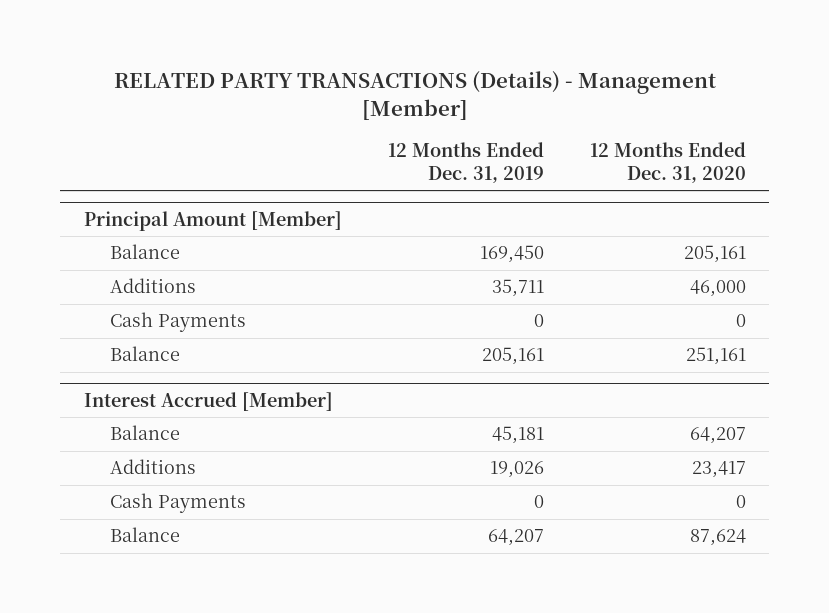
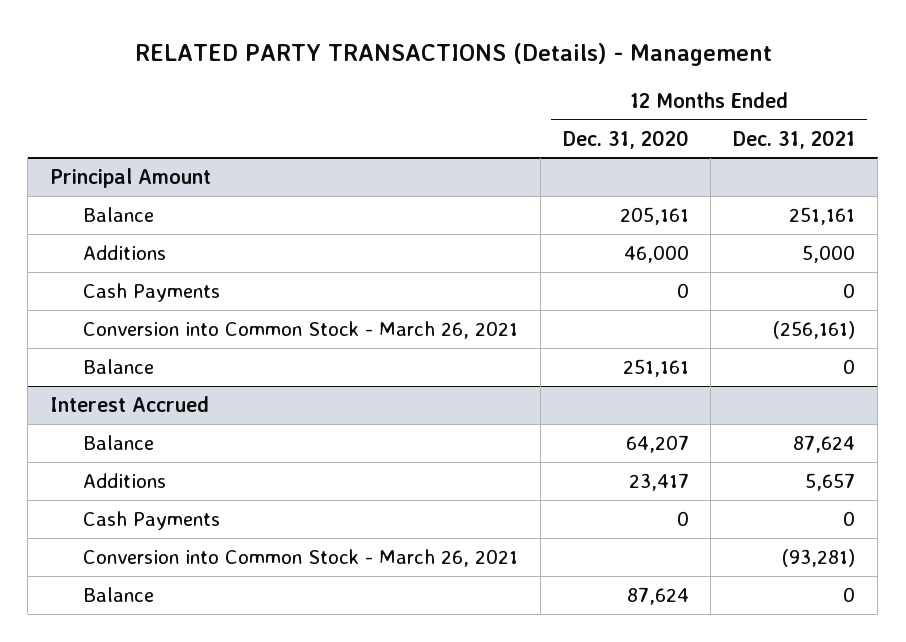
- RELATED PARTY TRANSACTIONS (Details) - Management [Member]
+ RELATED PARTY TRANSACTIONS (Details) - Management
- | 12 Months Ended Dec. 31, 2019 | 12 Months Ended Dec. 31, 2020
+ | 12 Months Ended Dec. 31, 2020 | 12 Months Ended Dec. 31, 2021
- Principal Amount [Member]
+ Principal Amount
+ Conversion into Common Stock - March 26, 2021 | | (256,161)
- Interest Accrued [Member]
+ Interest Accrued
+ Conversion into Common Stock - March 26, 2021 | | (93,281)

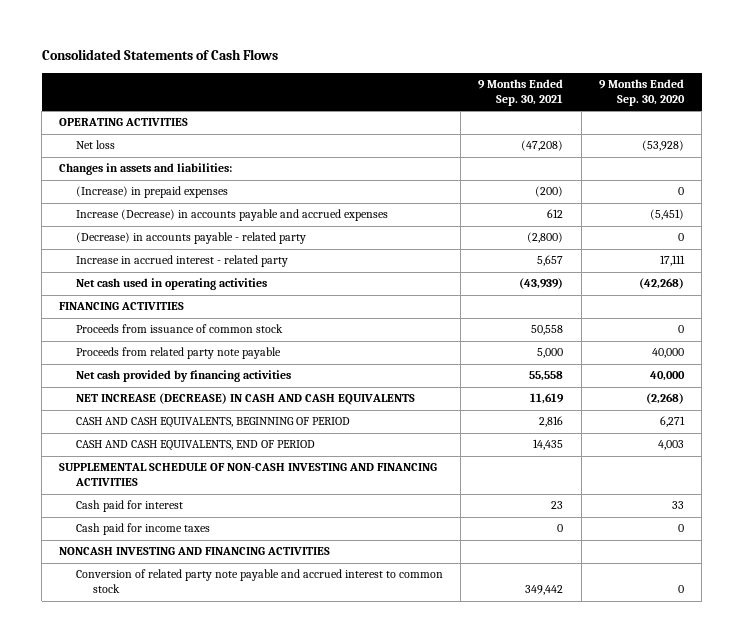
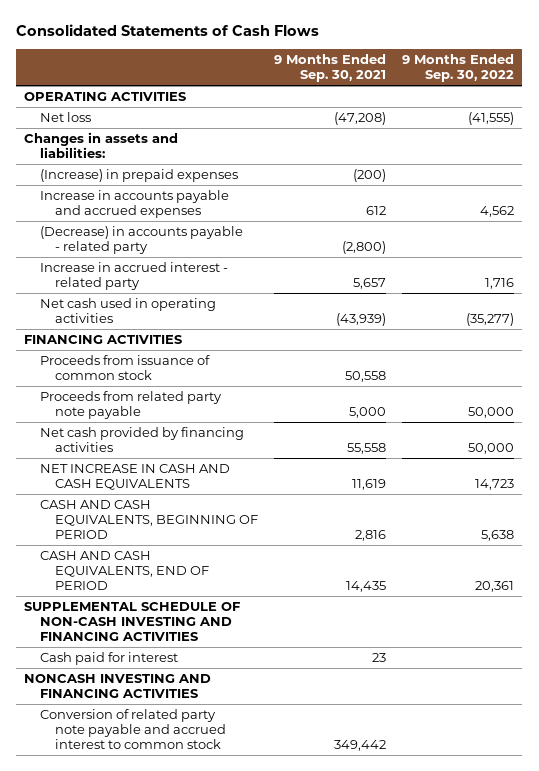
- | 9 Months Ended Sep. 30, 2021 | 9 Months Ended Sep. 30, 2020
+ | 9 Months Ended Sep. 30, 2021 | 9 Months Ended Sep. 30, 2022
- Increase (Decrease) in accounts payable and accrued expenses | 612 | (5,451)
+ Increase in accounts payable and accrued expenses | 612 | 4,562
- NET INCREASE (DECREASE) IN CASH AND CASH EQUIVALENTS | 11,619 | (2,268)
+ NET INCREASE IN CASH AND CASH EQUIVALENTS | 11,619 | 14,723
- Cash paid for income taxes | 0 | 0

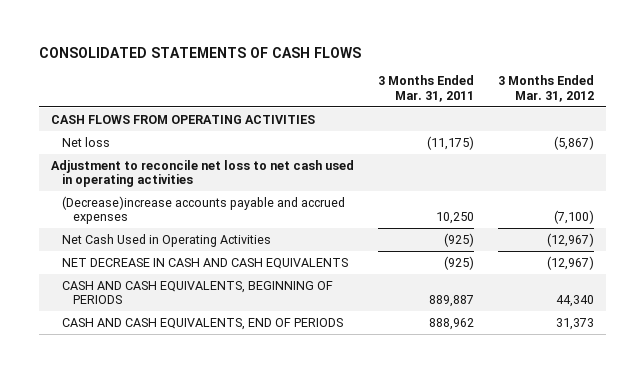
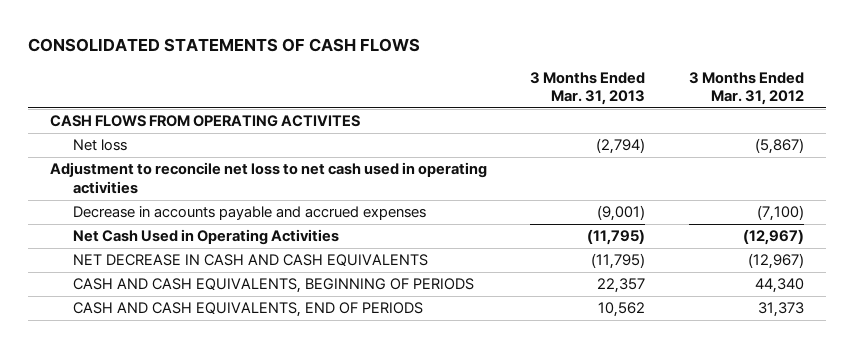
- | 3 Months Ended Mar. 31, 2011 | 3 Months Ended Mar. 31, 2012
+ | 3 Months Ended Mar. 31, 2013 | 3 Months Ended Mar. 31, 2012
- CASH FLOWS FROM OPERATING ACTIVITIES
+ CASH FLOWS FROM OPERATING ACTIVITES
- (Decrease)increase accounts payable and accrued expenses | 10,250 | (7,100)
+ Decrease in accounts payable and accrued expenses | (9,001) | (7,100)

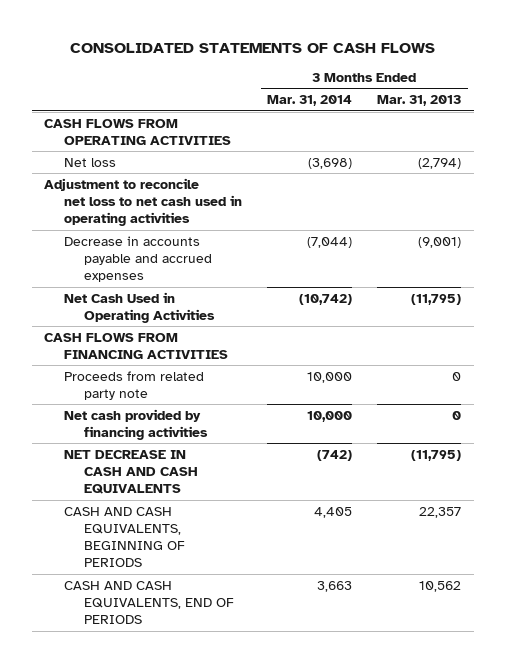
- | 3 Months Ended Mar. 31, 2013 | 3 Months Ended Mar. 31, 2012
+ | 3 Months Ended Mar. 31, 2014 | 3 Months Ended Mar. 31, 2013
- CASH FLOWS FROM OPERATING ACTIVITES
+ CASH FLOWS FROM OPERATING ACTIVITIES
+ CASH FLOWS FROM FINANCING ACTIVITIES
+ Proceeds from related party note | 10,000 | 0
+ Net cash provided by financing activities | 10,000 | 0

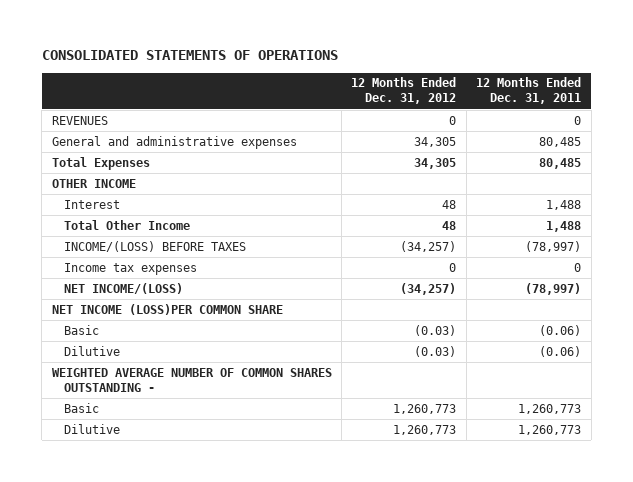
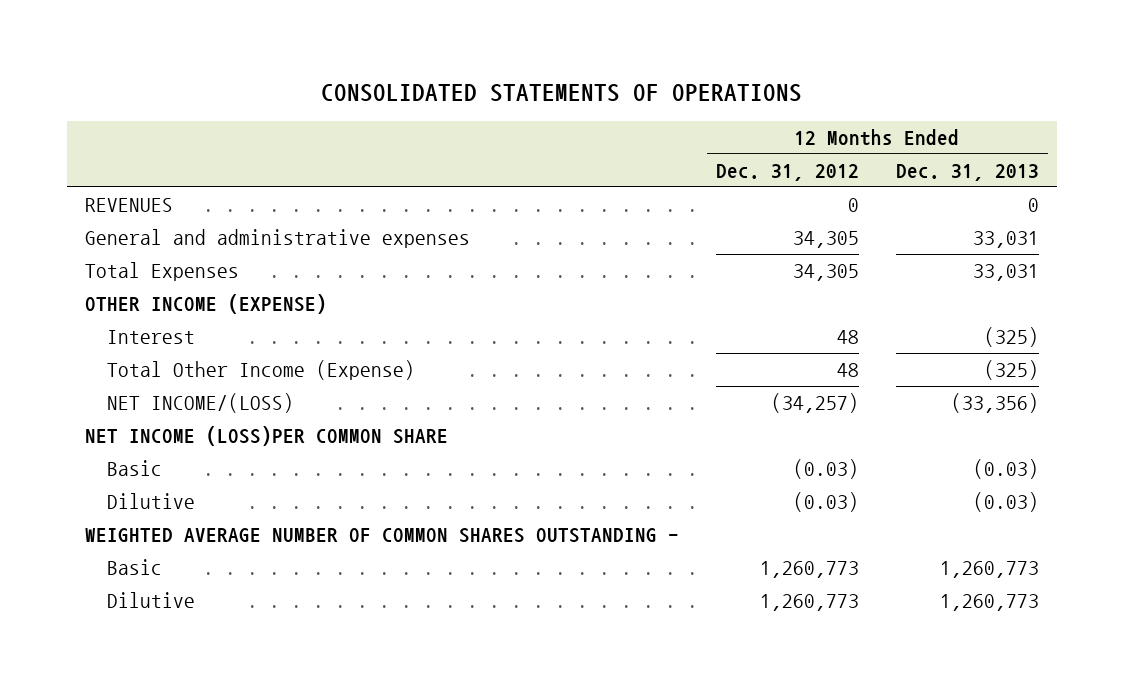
- | 12 Months Ended Dec. 31, 2012 | 12 Months Ended Dec. 31, 2011
+ | 12 Months Ended Dec. 31, 2012 | 12 Months Ended Dec. 31, 2013
- OTHER INCOME
+ OTHER INCOME (EXPENSE)
- Total Other Income | 48 | 1,488
- INCOME/(LOSS) BEFORE TAXES | (34,257) | (78,997)
- Income tax expenses | 0 | 0
+ Total Other Income (Expense) | 48 | (325)

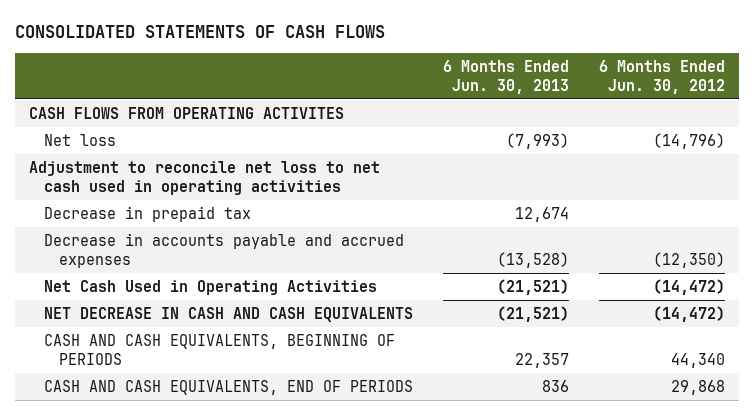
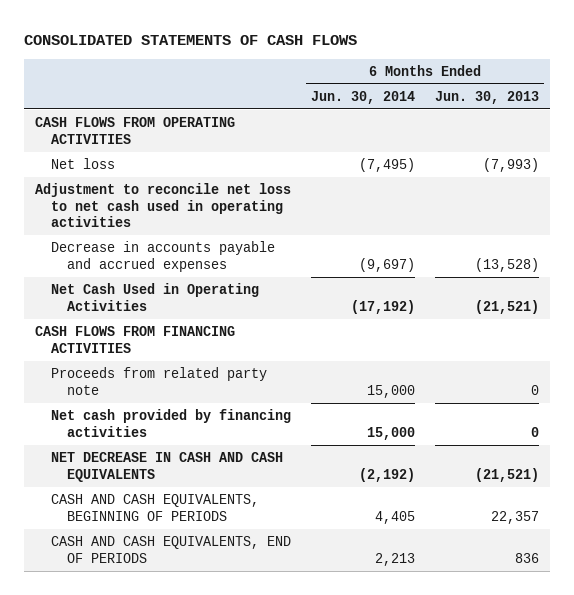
- | 6 Months Ended Jun. 30, 2013 | 6 Months Ended Jun. 30, 2012
+ | 6 Months Ended Jun. 30, 2014 | 6 Months Ended Jun. 30, 2013
- CASH FLOWS FROM OPERATING ACTIVITES
+ CASH FLOWS FROM OPERATING ACTIVITIES
- Decrease in prepaid tax | 12,674 |
+ CASH FLOWS FROM FINANCING ACTIVITIES
+ Proceeds from related party note | 15,000 | 0
+ Net cash provided by financing activities | 15,000 | 0

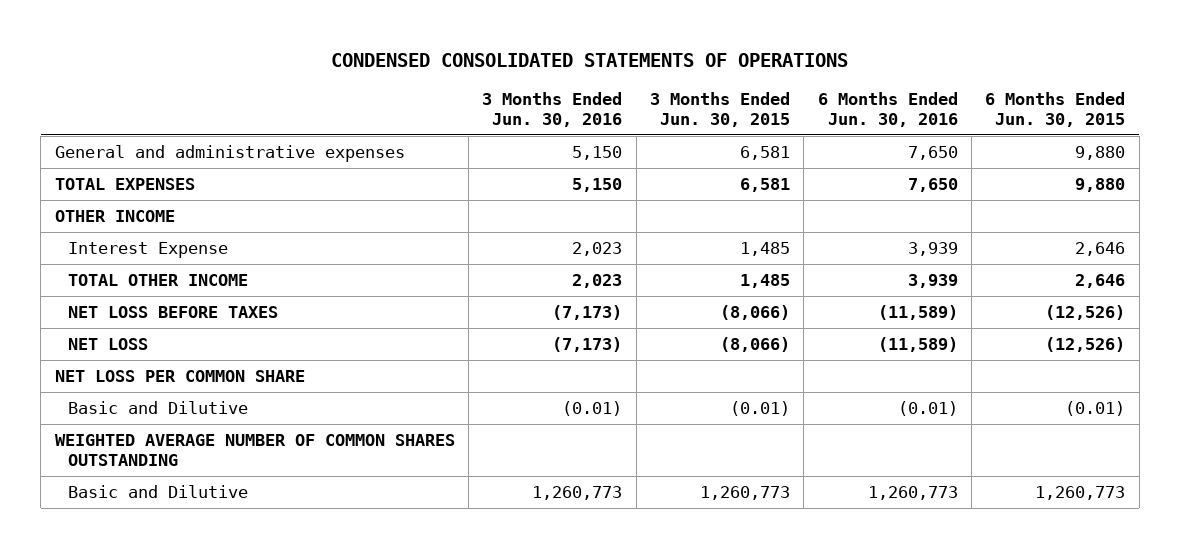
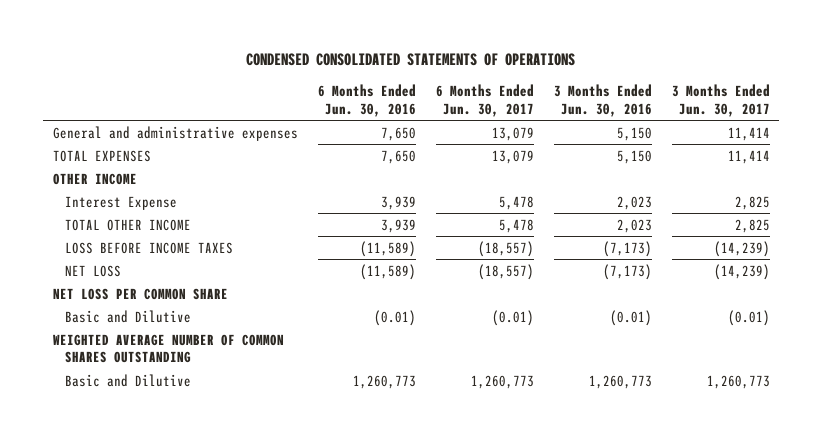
- | 3 Months Ended Jun. 30, 2016 | 3 Months Ended Jun. 30, 2015 | 6 Months Ended Jun. 30, 2016 | 6 Months Ended Jun. 30, 2015
+ | 6 Months Ended Jun. 30, 2016 | 6 Months Ended Jun. 30, 2017 | 3 Months Ended Jun. 30, 2016 | 3 Months Ended Jun. 30, 2017
- NET LOSS BEFORE TAXES | (7,173) | (8,066) | (11,589) | (12,526)
+ LOSS BEFORE INCOME TAXES | (11,589) | (18,557) | (7,173) | (14,239)

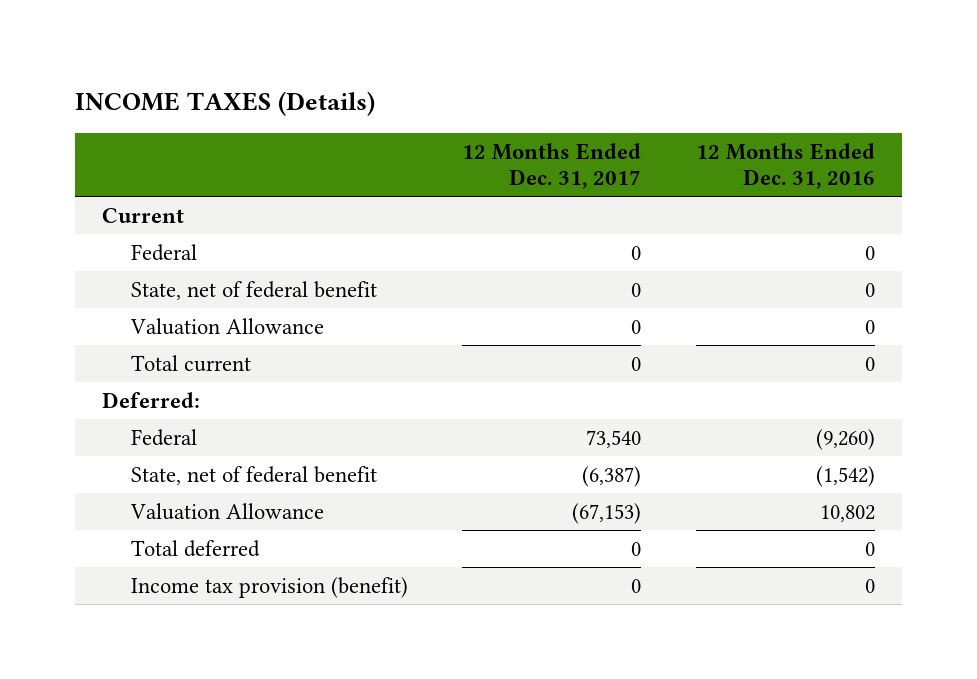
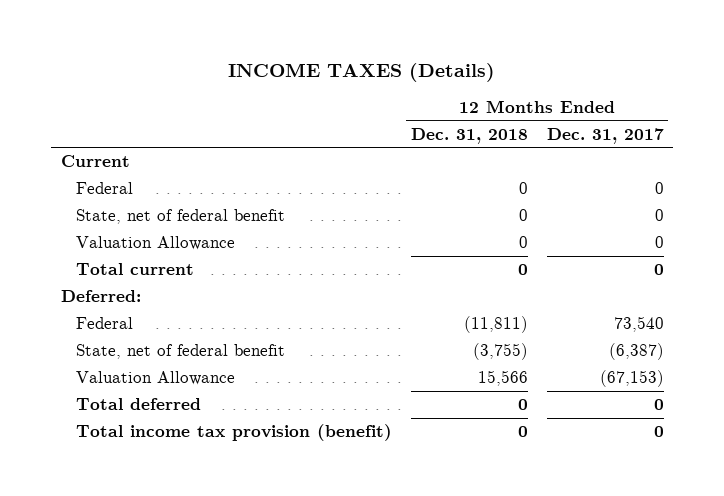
- | 12 Months Ended Dec. 31, 2017 | 12 Months Ended Dec. 31, 2016
+ | 12 Months Ended Dec. 31, 2018 | 12 Months Ended Dec. 31, 2017
- Income tax provision (benefit) | 0 | 0
+ Total income tax provision (benefit) | 0 | 0

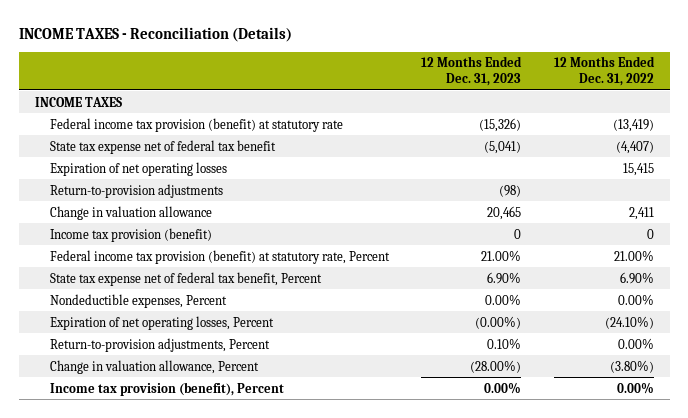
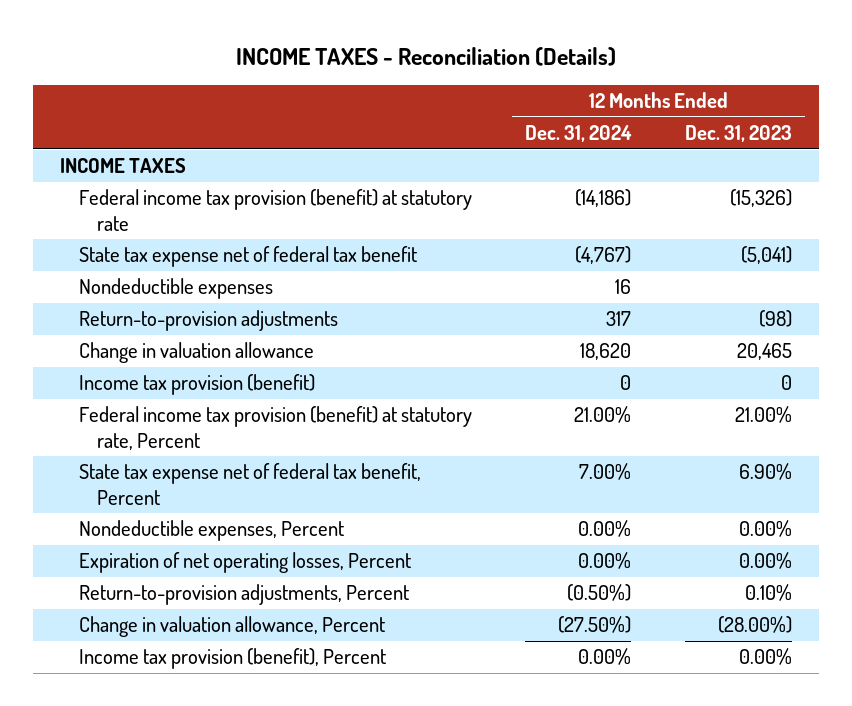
- | 12 Months Ended Dec. 31, 2023 | 12 Months Ended Dec. 31, 2022
+ | 12 Months Ended Dec. 31, 2024 | 12 Months Ended Dec. 31, 2023
- Expiration of net operating losses | | 15,415
+ Nondeductible expenses | 16 |
- Expiration of net operating losses, Percent | (0.00%) | (24.10%)
+ Expiration of net operating losses, Percent | 0.00% | 0.00%

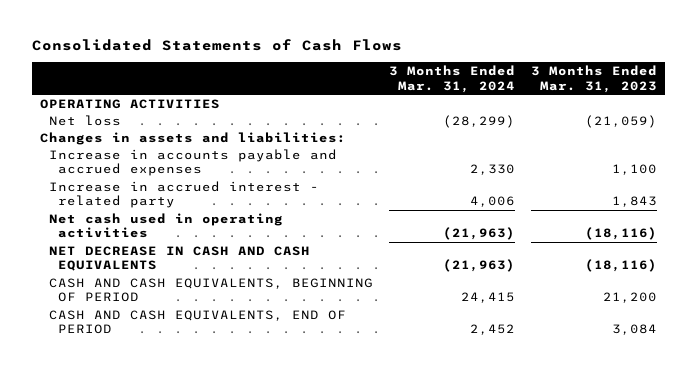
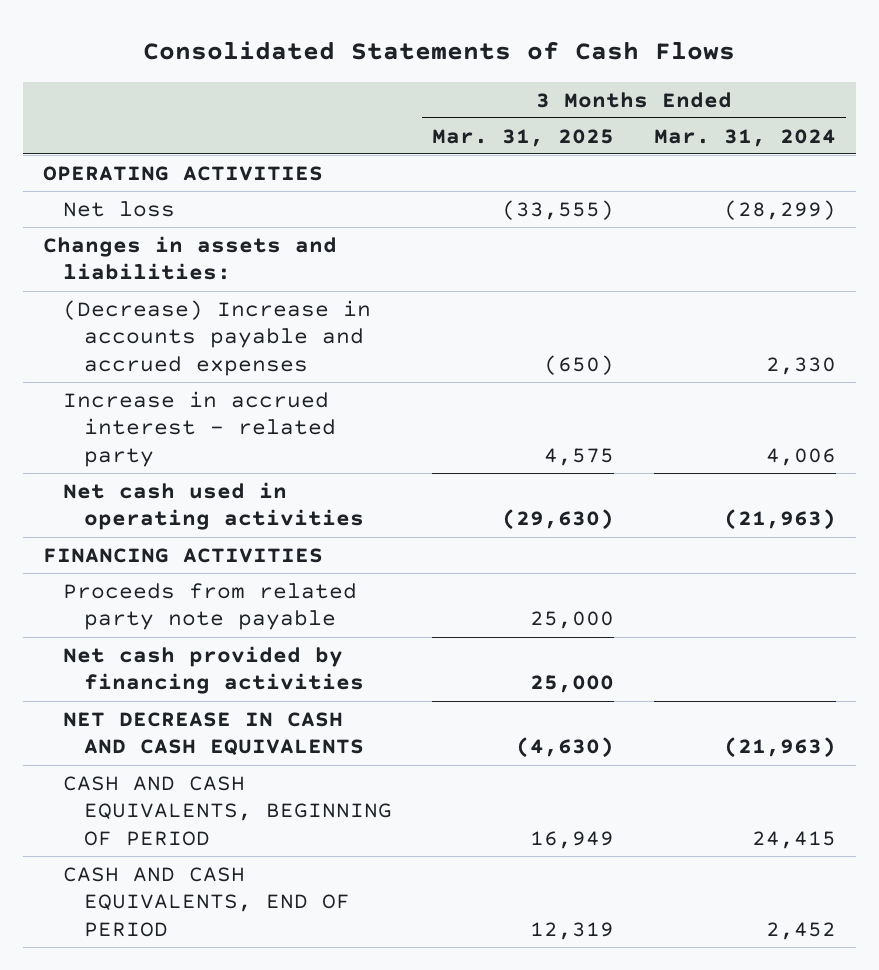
- | 3 Months Ended Mar. 31, 2024 | 3 Months Ended Mar. 31, 2023
+ | 3 Months Ended Mar. 31, 2025 | 3 Months Ended Mar. 31, 2024
- Increase in accounts payable and accrued expenses | 2,330 | 1,100
+ (Decrease) Increase in accounts payable and accrued expenses | (650) | 2,330
+ FINANCING ACTIVITIES
+ Proceeds from related party note payable | 25,000 |
+ Net cash provided by financing activities | 25,000 |

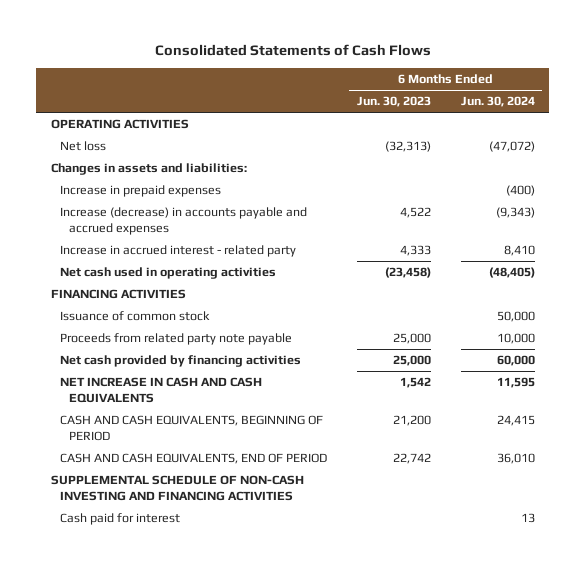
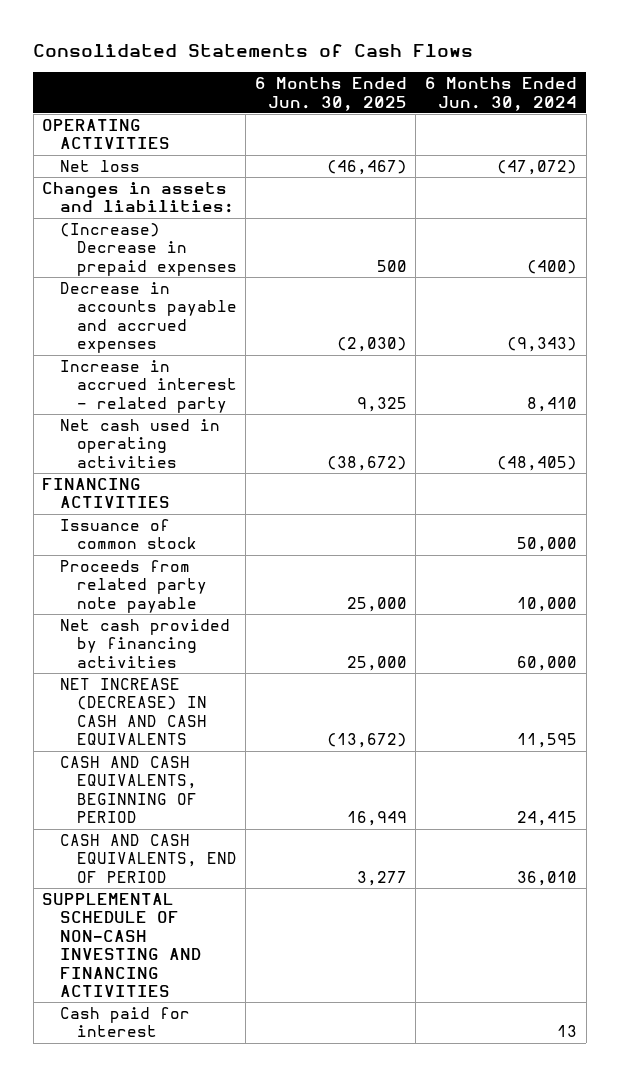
- | 6 Months Ended Jun. 30, 2023 | 6 Months Ended Jun. 30, 2024
+ | 6 Months Ended Jun. 30, 2025 | 6 Months Ended Jun. 30, 2024
- Increase in prepaid expenses | | (400)
- Increase (decrease) in accounts payable and accrued expenses | 4,522 | (9,343)
+ (Increase) Decrease in prepaid expenses | 500 | (400)
+ Decrease in accounts payable and accrued expenses | (2,030) | (9,343)
- NET INCREASE IN CASH AND CASH EQUIVALENTS | 1,542 | 11,595
+ NET INCREASE (DECREASE) IN CASH AND CASH EQUIVALENTS | (13,672) | 11,595

